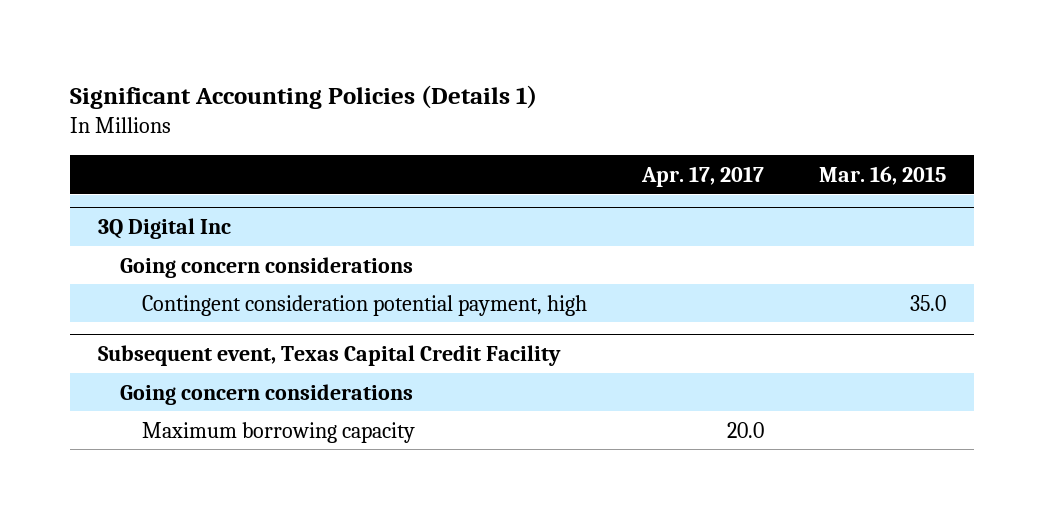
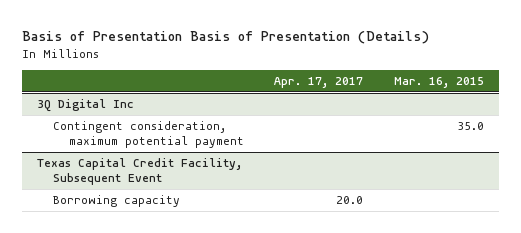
- Significant Accounting Policies (Details 1)
+ Basis of Presentation Basis of Presentation (Details)
@ 3Q Digital Inc
- Going concern considerations
- Contingent consideration potential payment, high | | 35.0
- Subsequent event, Texas Capital Credit Facility
- Going concern considerations
- Maximum borrowing capacity | 20.0 |
@ 3Q Digital Inc
+ Contingent consideration, maximum potential payment | | 35.0
+ Texas Capital Credit Facility, Subsequent Event
+ Borrowing capacity | 20.0 |

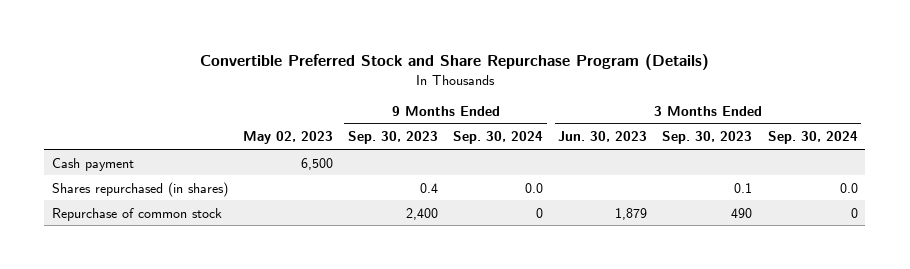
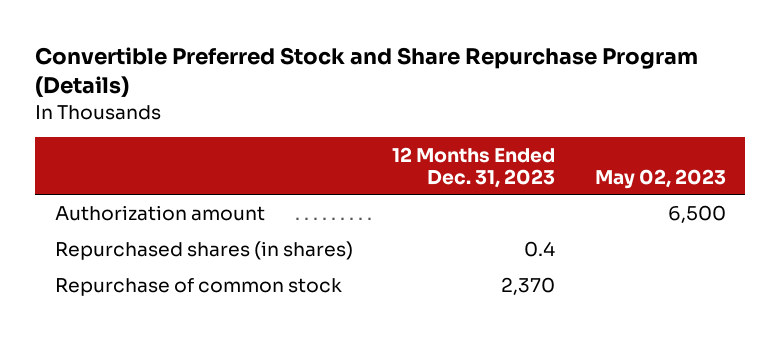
- | May 02, 2023 | 9 Months Ended Sep. 30, 2023 | 9 Months Ended Sep. 30, 2024 | 3 Months Ended Jun. 30, 2023 | 3 Months Ended Sep. 30, 2023 | 3 Months Ended Sep. 30, 2024
+ | 12 Months Ended Dec. 31, 2023 | May 02, 2023
- Cash payment | 6,500 | | | | |
- Shares repurchased (in shares) | | 0.4 | 0.0 | | 0.1 | 0.0
+ Authorization amount | | 6,500
+ Repurchased shares (in shares) | 0.4 |

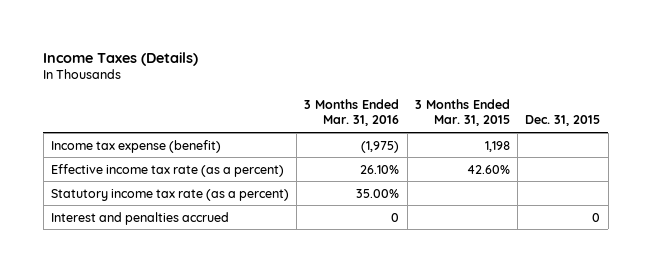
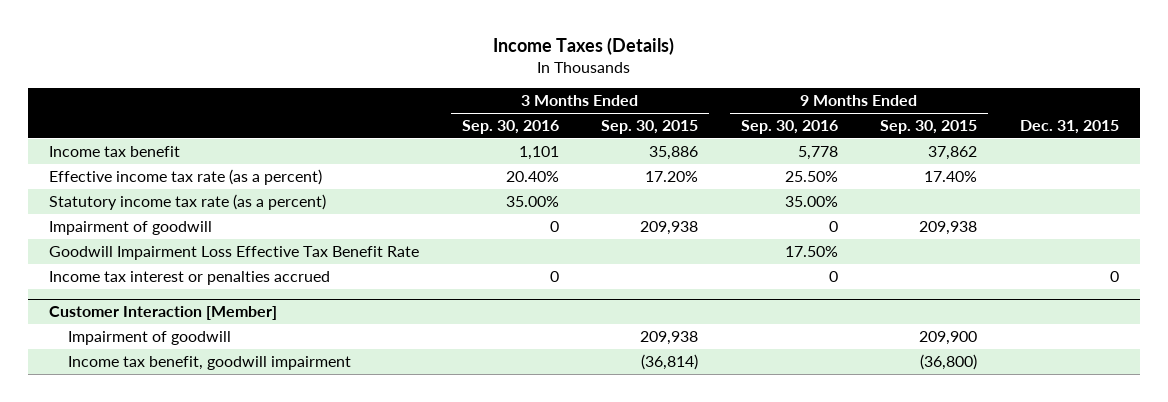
- | 3 Months Ended Mar. 31, 2016 | 3 Months Ended Mar. 31, 2015 | Dec. 31, 2015
+ | 3 Months Ended Sep. 30, 2016 | 3 Months Ended Sep. 30, 2015 | 9 Months Ended Sep. 30, 2016 | 9 Months Ended Sep. 30, 2015 | Dec. 31, 2015
- Income tax expense (benefit) | (1,975) | 1,198 |
+ Income tax benefit | 1,101 | 35,886 | 5,778 | 37,862 |
- Interest and penalties accrued | 0 | | 0
+ Impairment of goodwill | 0 | 209,938 | 0 | 209,938 |
+ Goodwill Impairment Loss Effective Tax Benefit Rate | | | 17.50% | |
+ Income tax interest or penalties accrued | 0 | | 0 | | 0
+ Customer Interaction [Member]
+ Impairment of goodwill | | 209,938 | | 209,900 |
+ Income tax benefit, goodwill impairment | | (36,814) | | (36,800) |

